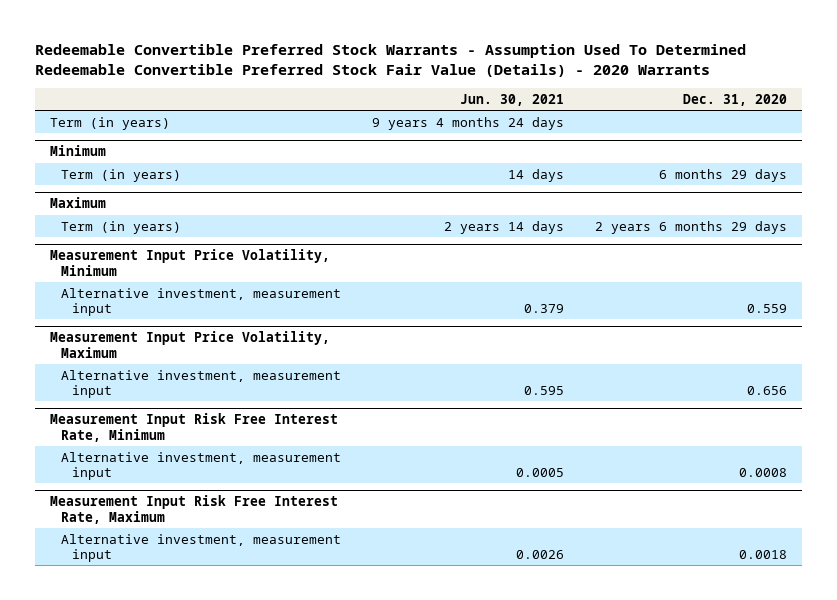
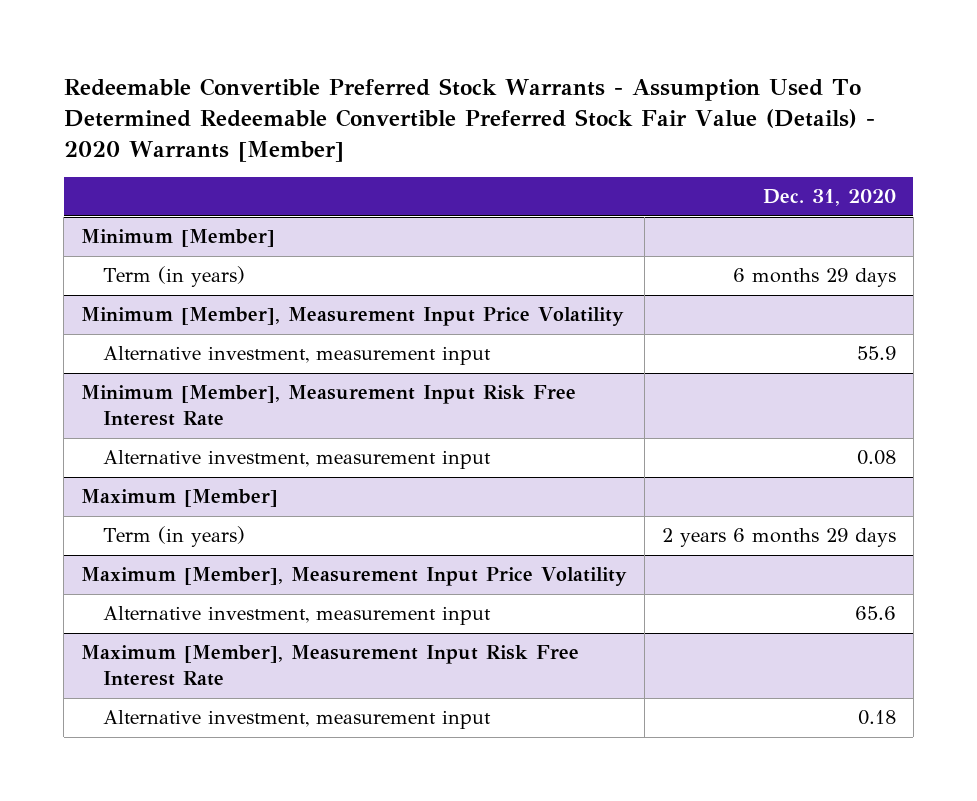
- Redeemable Convertible Preferred Stock Warrants - Assumption Used To Determined Redeemable Convertible Preferred Stock Fair Value (Details) - 2020 Warrants
+ Redeemable Convertible Preferred Stock Warrants - Assumption Used To Determined Redeemable Convertible Preferred Stock Fair Value (Details) - 2020 Warrants [Member]
- | Jun. 30, 2021 | Dec. 31, 2020
+ | Dec. 31, 2020
- Term (in years) | 9 years 4 months 24 days |
- Minimum
+ Minimum [Member]
- Maximum
+ Minimum [Member], Measurement Input Price Volatility
+ Alternative investment, measurement input | 55.9
+ Minimum [Member], Measurement Input Risk Free Interest Rate
+ Alternative investment, measurement input | 0.08
+ Maximum [Member]
- Measurement Input Price Volatility, Minimum
- Alternative investment, measurement input | 0.379 | 0.559
- Measurement Input Price Volatility, Maximum
- Alternative investment, measurement input | 0.595 | 0.656
- Measurement Input Risk Free Interest Rate, Minimum
- Alternative investment, measurement input | 0.0005 | 0.0008
- Measurement Input Risk Free Interest Rate, Maximum
- Alternative investment, measurement input | 0.0026 | 0.0018
+ Maximum [Member], Measurement Input Price Volatility
+ Alternative investment, measurement input | 65.6
+ Maximum [Member], Measurement Input Risk Free Interest Rate
+ Alternative investment, measurement input | 0.18

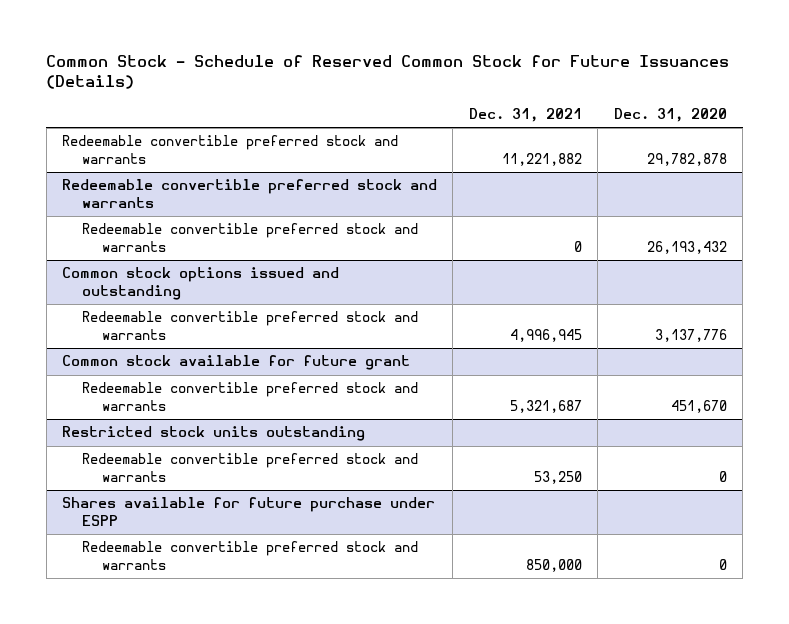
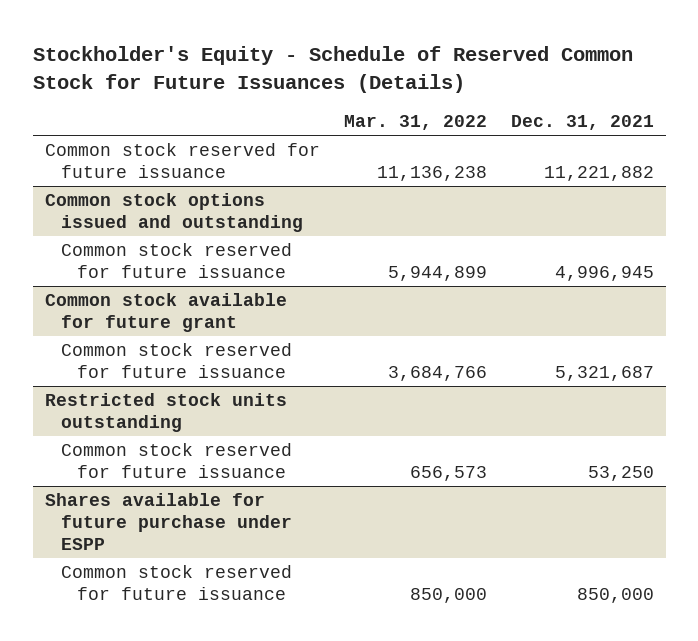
- Common Stock - Schedule of Reserved Common Stock for Future Issuances (Details)
+ Stockholder's Equity - Schedule of Reserved Common Stock for Future Issuances (Details)
- | Dec. 31, 2021 | Dec. 31, 2020
+ | Mar. 31, 2022 | Dec. 31, 2021
- Redeemable convertible preferred stock and warrants | 11,221,882 | 29,782,878
- Redeemable convertible preferred stock and warrants
- Redeemable convertible preferred stock and warrants | 0 | 26,193,432
+ Common stock reserved for future issuance | 11,136,238 | 11,221,882
@ Common stock options issued and outstanding
- Redeemable convertible preferred stock and warrants | 4,996,945 | 3,137,776
+ Common stock reserved for future issuance | 5,944,899 | 4,996,945
@ Common stock available for future grant
- Redeemable convertible preferred stock and warrants | 5,321,687 | 451,670
+ Common stock reserved for future issuance | 3,684,766 | 5,321,687
@ Restricted stock units outstanding
- Redeemable convertible preferred stock and warrants | 53,250 | 0
+ Common stock reserved for future issuance | 656,573 | 53,250
@ Shares available for future purchase under ESPP
- Redeemable convertible preferred stock and warrants | 850,000 | 0
+ Common stock reserved for future issuance | 850,000 | 850,000

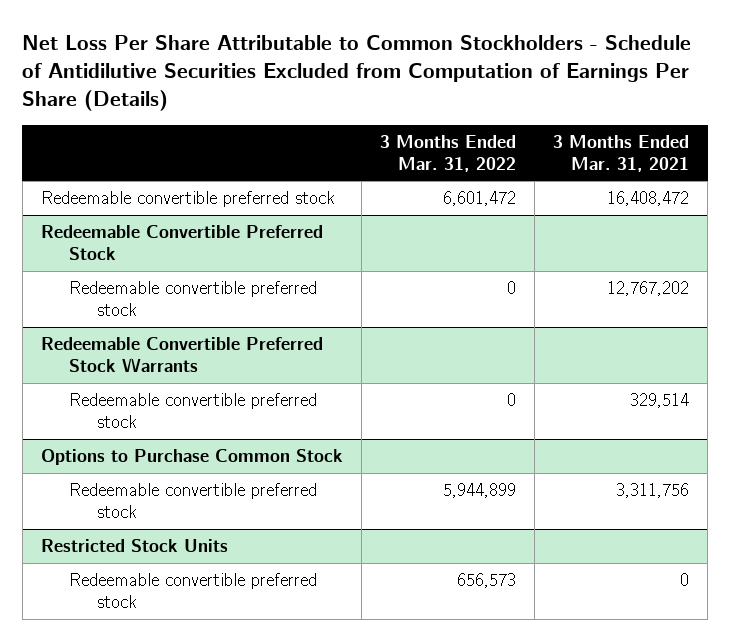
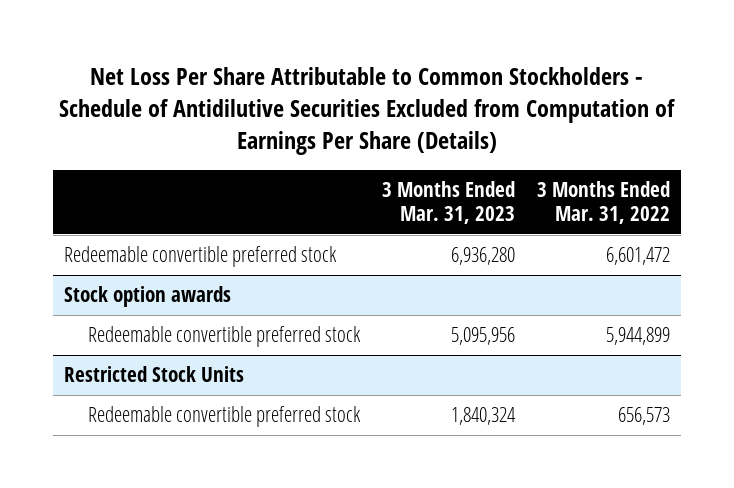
- | 3 Months Ended Mar. 31, 2022 | 3 Months Ended Mar. 31, 2021
+ | 3 Months Ended Mar. 31, 2023 | 3 Months Ended Mar. 31, 2022
- Redeemable Convertible Preferred Stock
- Redeemable convertible preferred stock | 0 | 12,767,202
- Redeemable Convertible Preferred Stock Warrants
- Redeemable convertible preferred stock | 0 | 329,514
- Options to Purchase Common Stock
+ Stock option awards

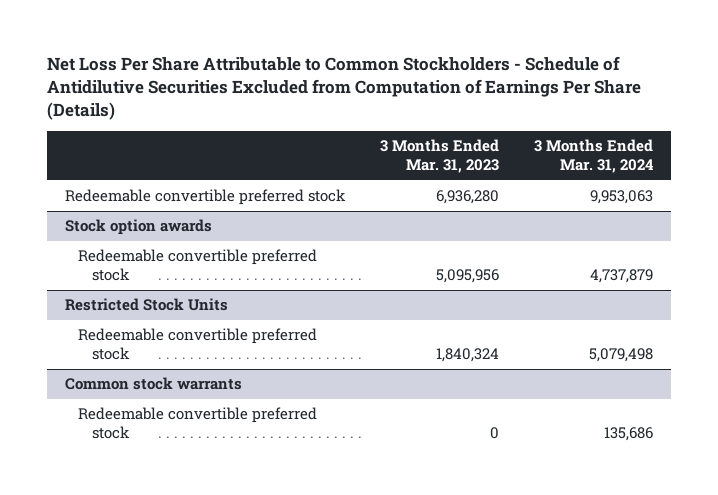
- | 3 Months Ended Mar. 31, 2023 | 3 Months Ended Mar. 31, 2022
+ | 3 Months Ended Mar. 31, 2023 | 3 Months Ended Mar. 31, 2024
+ Common stock warrants
+ Redeemable convertible preferred stock | 0 | 135,686

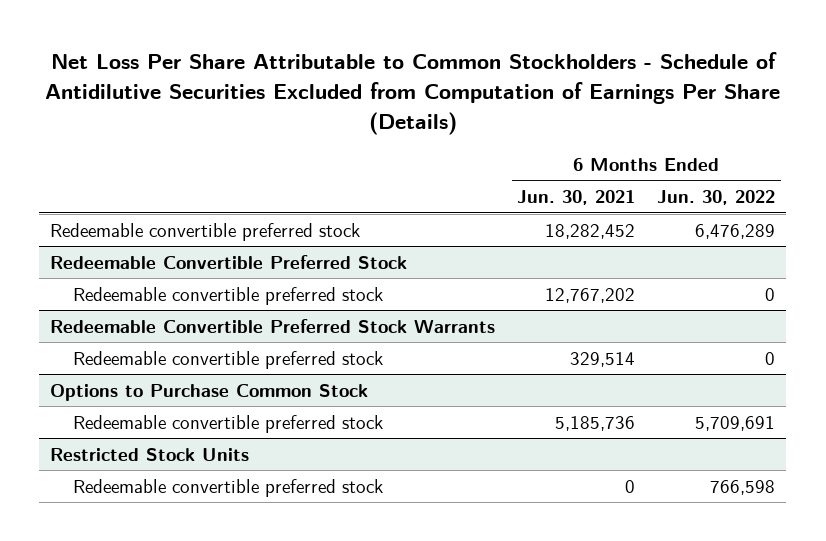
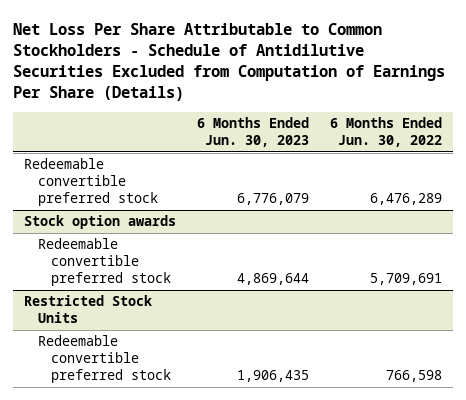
- | 6 Months Ended Jun. 30, 2021 | 6 Months Ended Jun. 30, 2022
+ | 6 Months Ended Jun. 30, 2023 | 6 Months Ended Jun. 30, 2022
- Redeemable Convertible Preferred Stock
- Redeemable convertible preferred stock | 12,767,202 | 0
- Redeemable Convertible Preferred Stock Warrants
- Redeemable convertible preferred stock | 329,514 | 0
- Options to Purchase Common Stock
+ Stock option awards

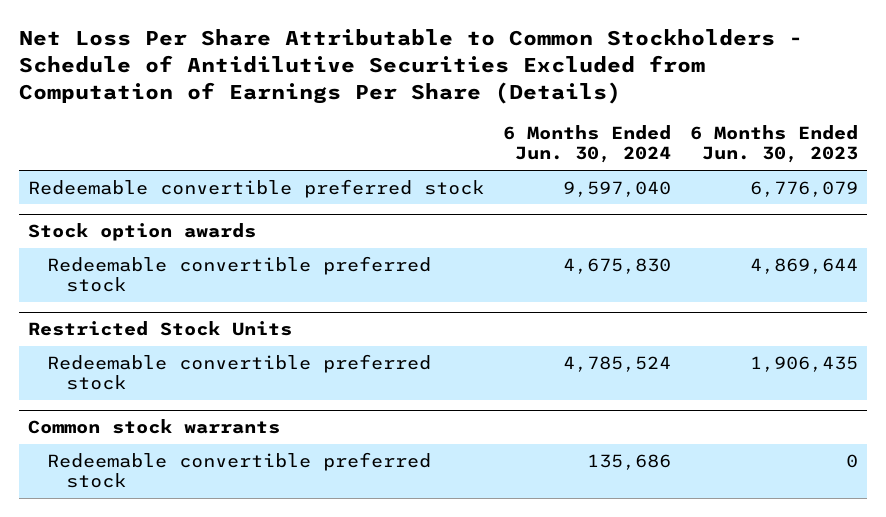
- | 6 Months Ended Jun. 30, 2023 | 6 Months Ended Jun. 30, 2022
+ | 6 Months Ended Jun. 30, 2024 | 6 Months Ended Jun. 30, 2023
+ Common stock warrants
+ Redeemable convertible preferred stock | 135,686 | 0

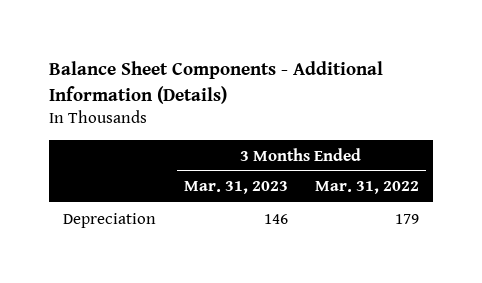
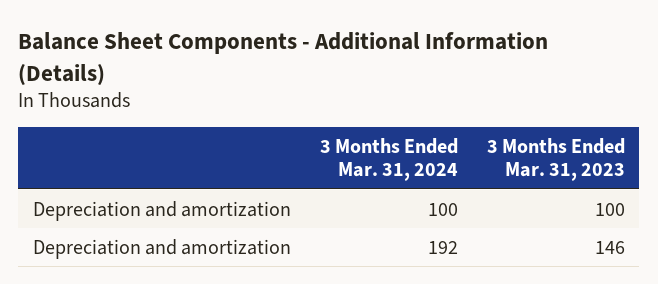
- | 3 Months Ended Mar. 31, 2023 | 3 Months Ended Mar. 31, 2022
+ | 3 Months Ended Mar. 31, 2024 | 3 Months Ended Mar. 31, 2023
- Depreciation | 146 | 179
+ Depreciation and amortization | 100 | 100
+ Depreciation and amortization | 192 | 146

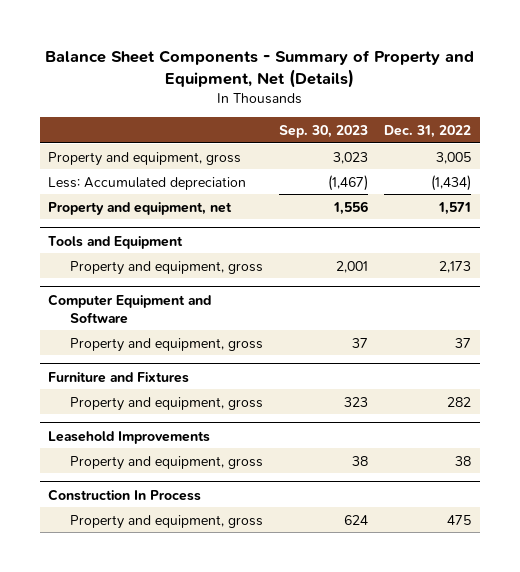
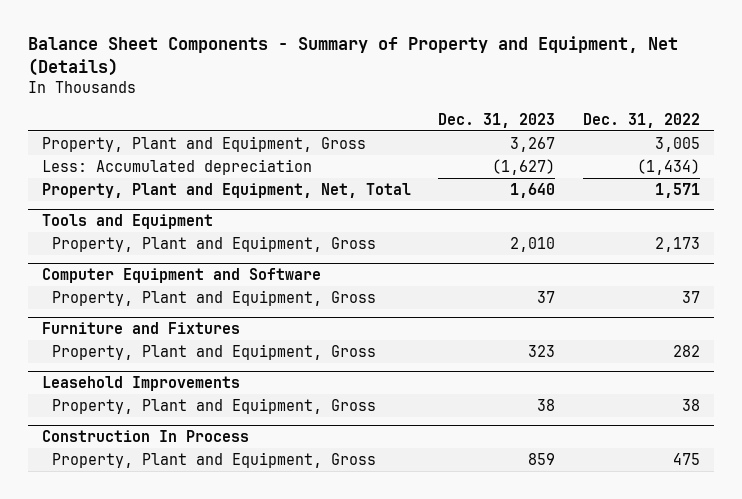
- | Sep. 30, 2023 | Dec. 31, 2022
+ | Dec. 31, 2023 | Dec. 31, 2022
- Property and equipment, gross | 3,023 | 3,005
+ Property, Plant and Equipment, Gross | 3,267 | 3,005
- Property and equipment, net | 1,556 | 1,571
+ Property, Plant and Equipment, Net, Total | 1,640 | 1,571
@ Tools and Equipment
- Property and equipment, gross | 2,001 | 2,173
+ Property, Plant and Equipment, Gross | 2,010 | 2,173
@ Computer Equipment and Software
- Property and equipment, gross | 37 | 37
+ Property, Plant and Equipment, Gross | 37 | 37
@ Furniture and Fixtures
- Property and equipment, gross | 323 | 282
+ Property, Plant and Equipment, Gross | 323 | 282
@ Leasehold Improvements
- Property and equipment, gross | 38 | 38
+ Property, Plant and Equipment, Gross | 38 | 38
@ Construction In Process
- Property and equipment, gross | 624 | 475
+ Property, Plant and Equipment, Gross | 859 | 475

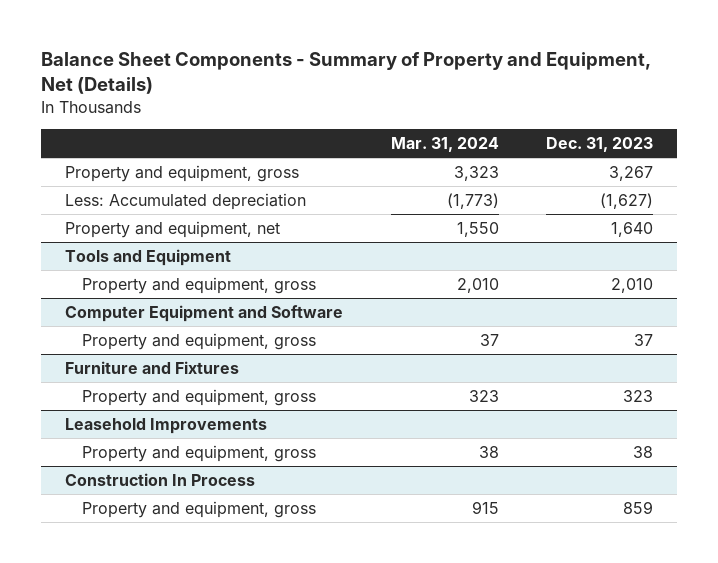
- | Dec. 31, 2023 | Dec. 31, 2022
+ | Mar. 31, 2024 | Dec. 31, 2023
- Property, Plant and Equipment, Gross | 3,267 | 3,005
+ Property and equipment, gross | 3,323 | 3,267
- Property, Plant and Equipment, Net, Total | 1,640 | 1,571
+ Property and equipment, net | 1,550 | 1,640
@ Tools and Equipment
- Property, Plant and Equipment, Gross | 2,010 | 2,173
+ Property and equipment, gross | 2,010 | 2,010
@ Computer Equipment and Software
- Property, Plant and Equipment, Gross | 37 | 37
+ Property and equipment, gross | 37 | 37
@ Furniture and Fixtures
- Property, Plant and Equipment, Gross | 323 | 282
+ Property and equipment, gross | 323 | 323
@ Leasehold Improvements
- Property, Plant and Equipment, Gross | 38 | 38
+ Property and equipment, gross | 38 | 38
@ Construction In Process
- Property, Plant and Equipment, Gross | 859 | 475
+ Property and equipment, gross | 915 | 859

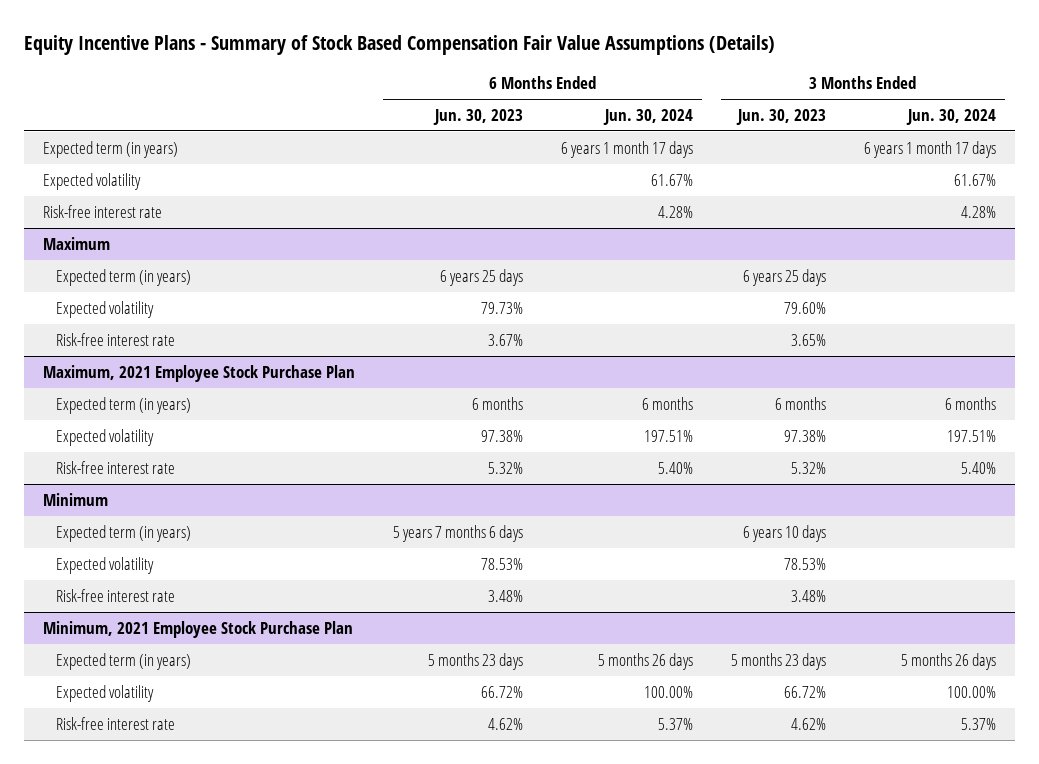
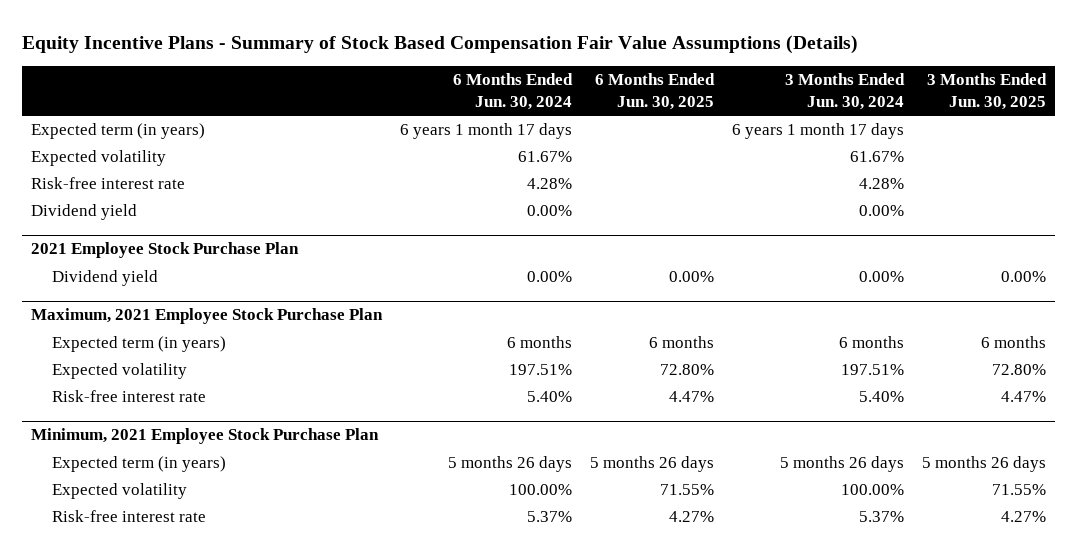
- | 6 Months Ended Jun. 30, 2023 | 6 Months Ended Jun. 30, 2024 | 3 Months Ended Jun. 30, 2023 | 3 Months Ended Jun. 30, 2024
+ | 6 Months Ended Jun. 30, 2024 | 6 Months Ended Jun. 30, 2025 | 3 Months Ended Jun. 30, 2024 | 3 Months Ended Jun. 30, 2025
- Maximum
- Expected term (in years) | 6 years 25 days | | 6 years 25 days |
- Expected volatility | 79.73% | | 79.60% |
- Risk-free interest rate | 3.67% | | 3.65% |
+ Dividend yield | 0.00% | | 0.00% |
+ 2021 Employee Stock Purchase Plan
+ Dividend yield | 0.00% | 0.00% | 0.00% | 0.00%
- Minimum
- Expected term (in years) | 5 years 7 months 6 days | | 6 years 10 days |
- Expected volatility | 78.53% | | 78.53% |
- Risk-free interest rate | 3.48% | | 3.48% |

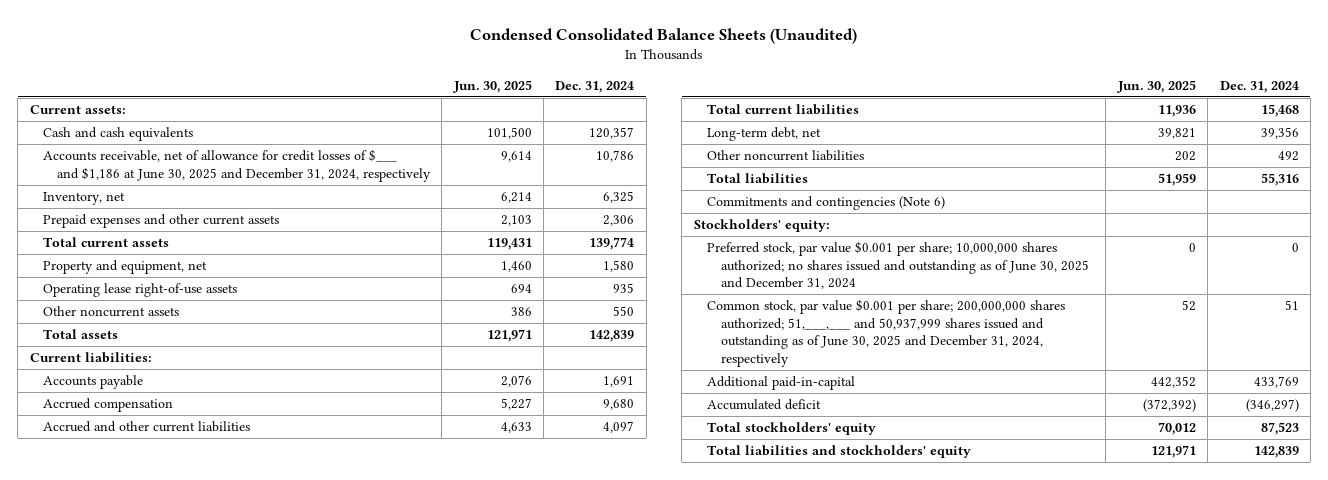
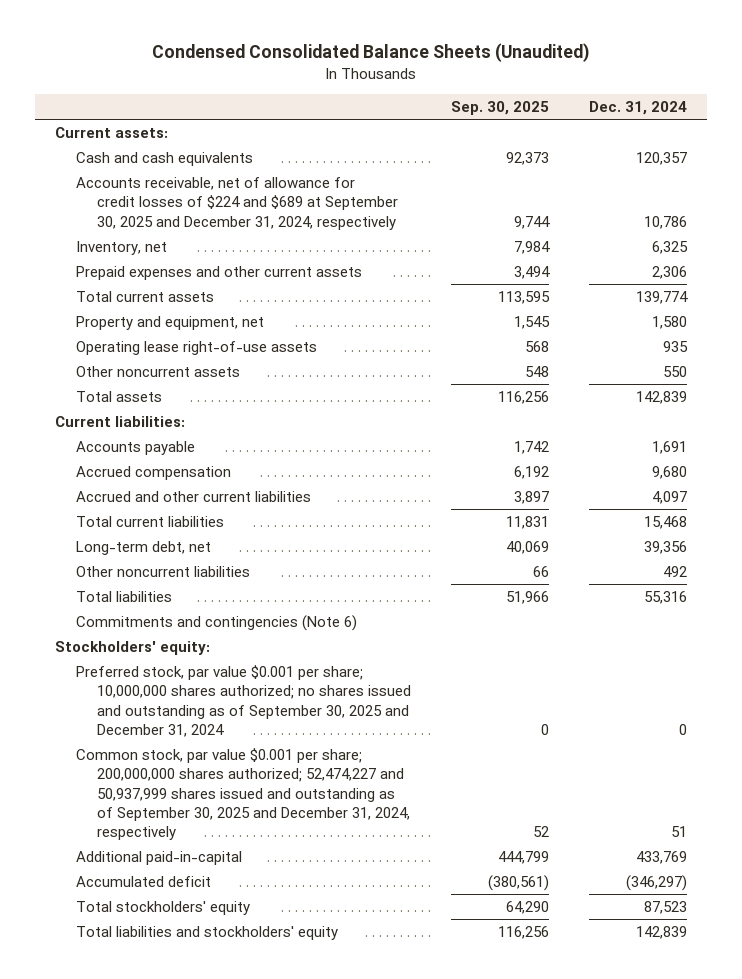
- | Jun. 30, 2025 | Dec. 31, 2024
+ | Sep. 30, 2025 | Dec. 31, 2024
- Accounts receivable, net of allowance for credit losses of $___ and $1,186 at June 30, 2025 and December 31, 2024, respectively | 9,614 | 10,786
+ Accounts receivable, net of allowance for credit losses of $224 and $689 at September 30, 2025 and December 31, 2024, respectively | 9,744 | 10,786
- Preferred stock, par value $0.001 per share; 10,000,000 shares authorized; no shares issued and outstanding as of June 30, 2025 and December 31, 2024 | 0 | 0
- Common stock, par value $0.001 per share; 200,000,000 shares authorized; 51,___,___ and 50,937,999 shares issued and outstanding as of June 30, 2025 and December 31, 2024, respectively | 52 | 51
+ Preferred stock, par value $0.001 per share; 10,000,000 shares authorized; no shares issued and outstanding as of September 30, 2025 and December 31, 2024 | 0 | 0
+ Common stock, par value $0.001 per share; 200,000,000 shares authorized; 52,474,227 and 50,937,999 shares issued and outstanding as of September 30, 2025 and December 31, 2024, respectively | 52 | 51

